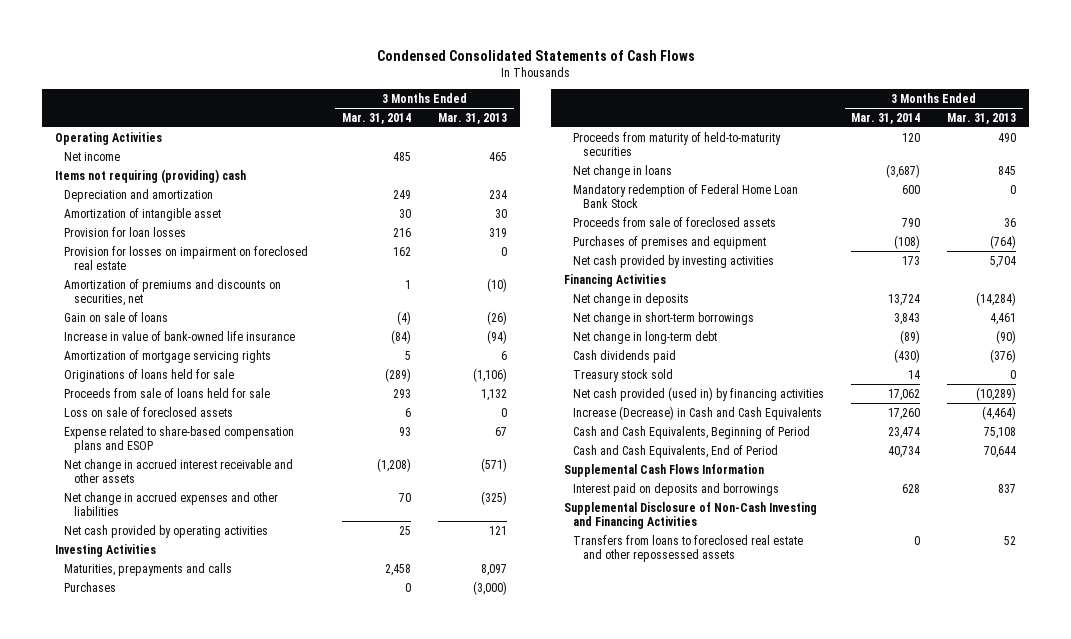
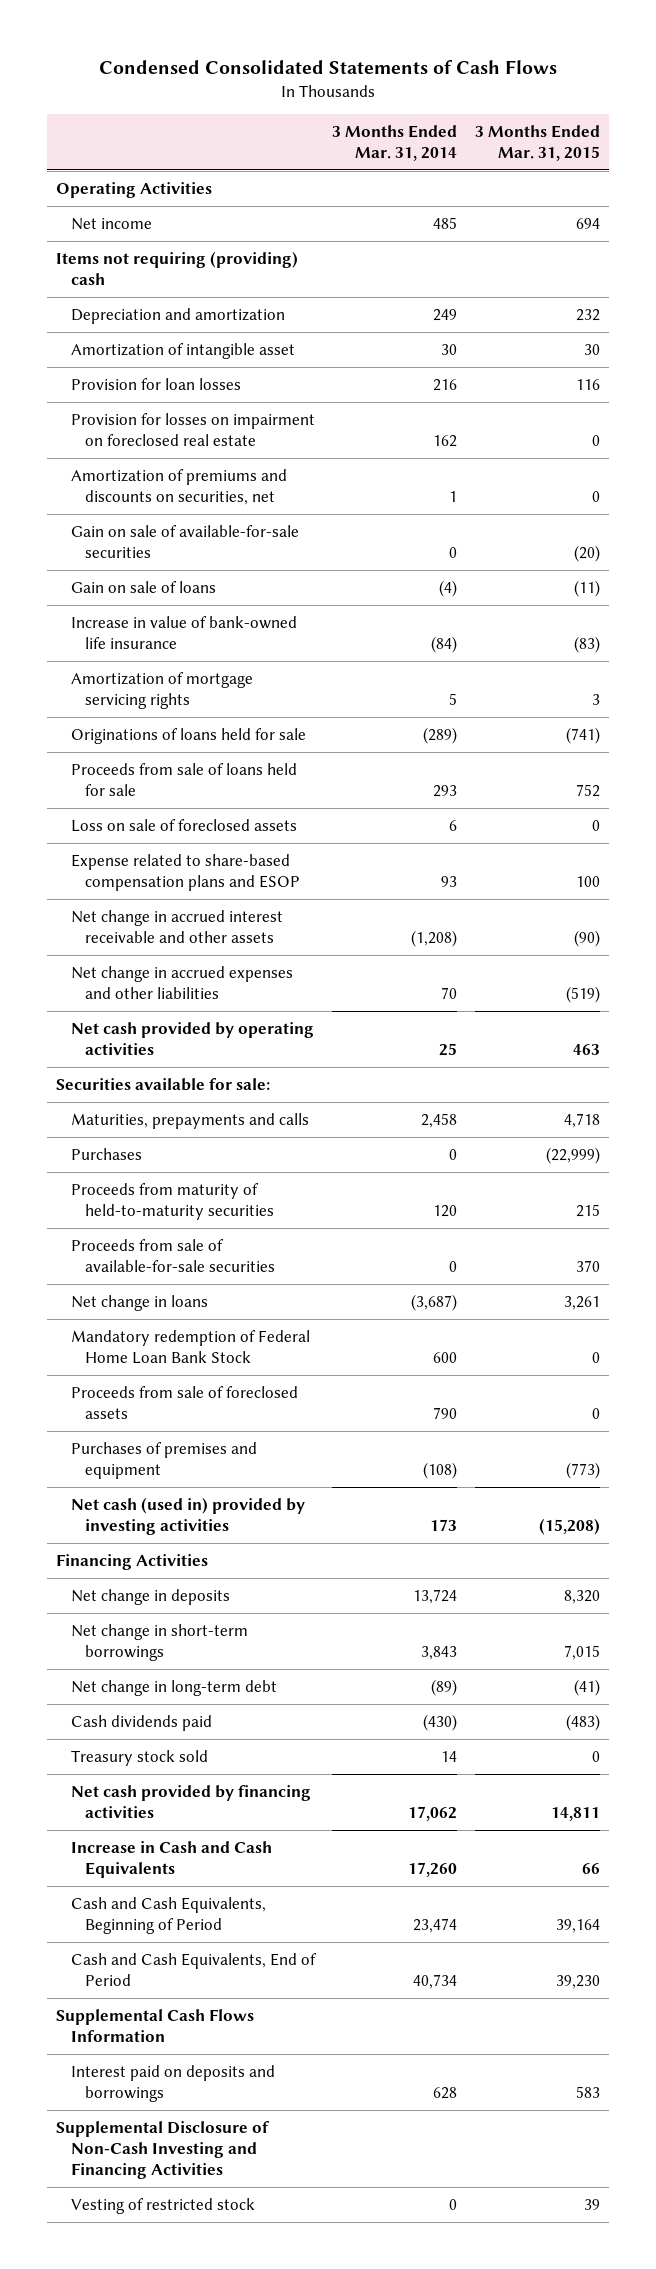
- | 3 Months Ended Mar. 31, 2014 | 3 Months Ended Mar. 31, 2013
+ | 3 Months Ended Mar. 31, 2014 | 3 Months Ended Mar. 31, 2015
+ Gain on sale of available-for-sale securities | 0 | (20)
- Investing Activities
+ Securities available for sale:
+ Proceeds from sale of available-for-sale securities | 0 | 370
- Net cash provided by investing activities | 173 | 5,704
+ Net cash (used in) provided by investing activities | 173 | (15,208)
- Net cash provided (used in) by financing activities | 17,062 | (10,289)
- Increase (Decrease) in Cash and Cash Equivalents | 17,260 | (4,464)
+ Net cash provided by financing activities | 17,062 | 14,811
+ Increase in Cash and Cash Equivalents | 17,260 | 66
- Transfers from loans to foreclosed real estate and other repossessed assets | 0 | 52
+ Vesting of restricted stock | 0 | 39

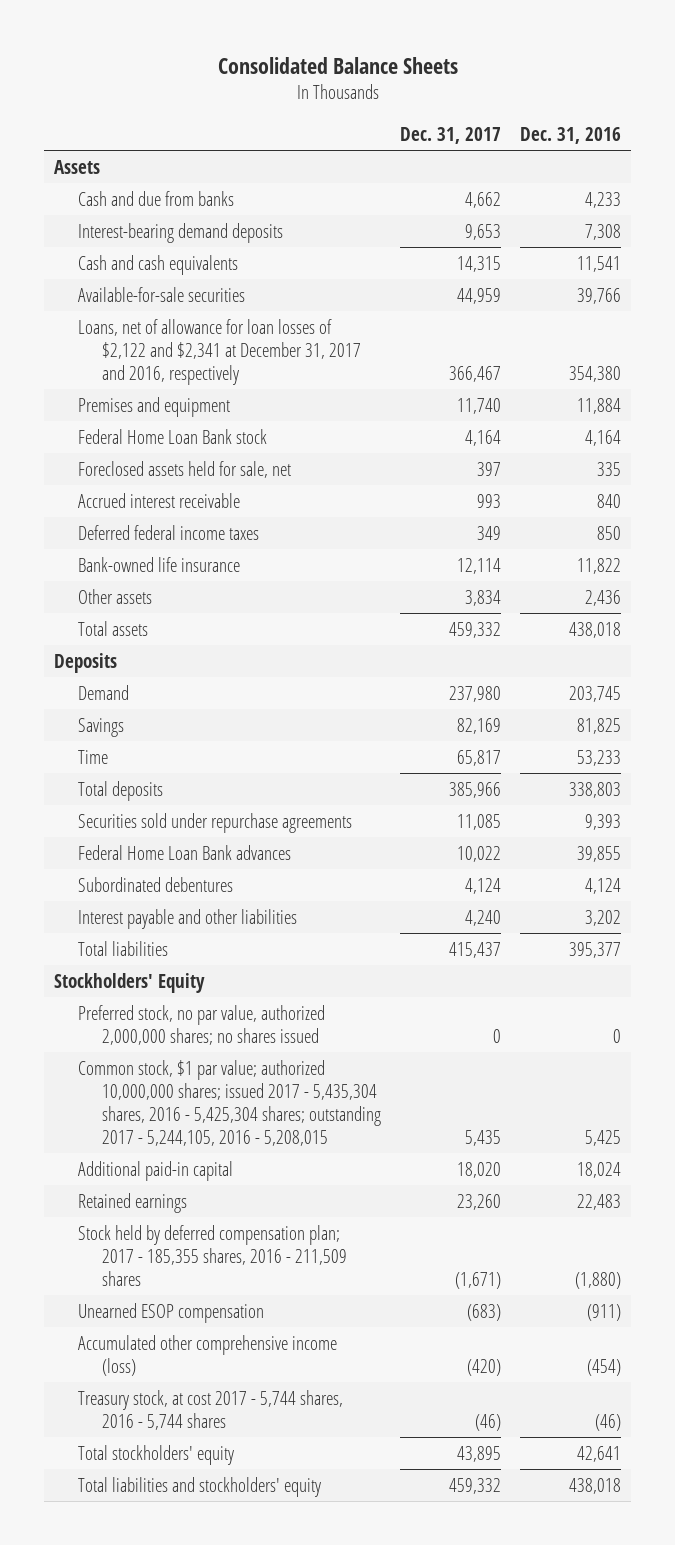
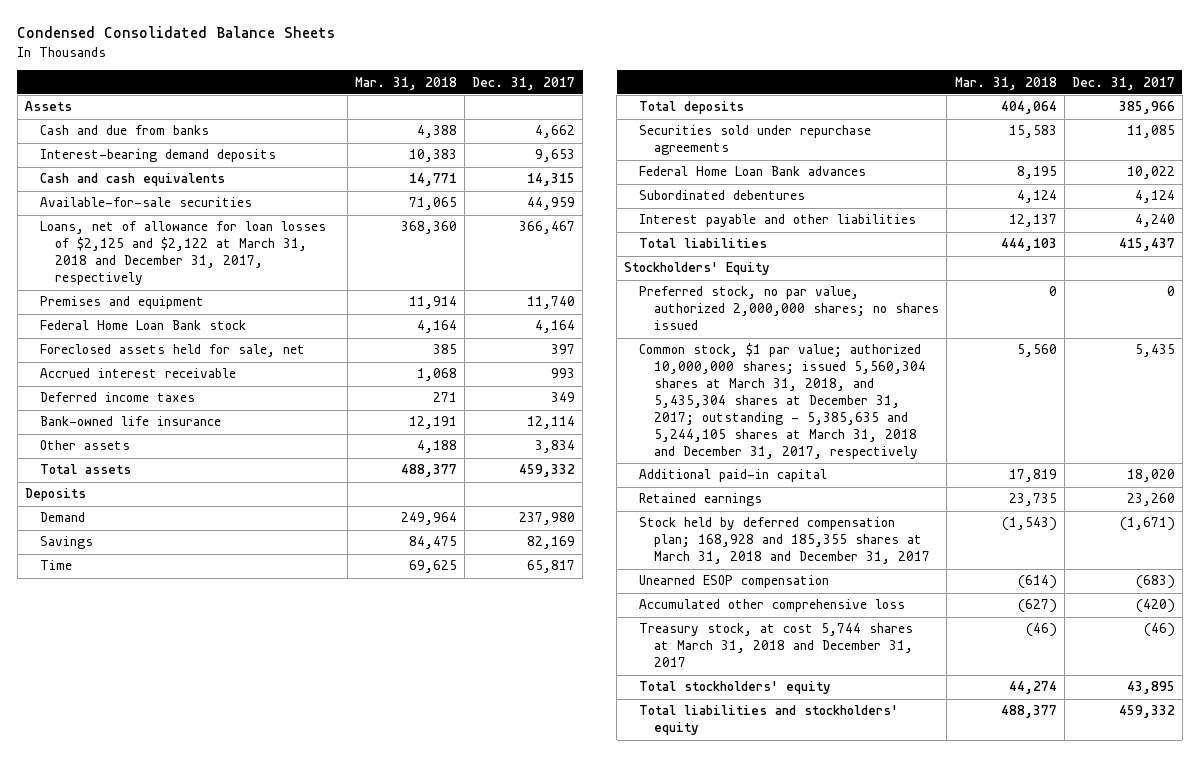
- Consolidated Balance Sheets
+ Condensed Consolidated Balance Sheets
- | Dec. 31, 2017 | Dec. 31, 2016
+ | Mar. 31, 2018 | Dec. 31, 2017
- Loans, net of allowance for loan losses of $2,122 and $2,341 at December 31, 2017 and 2016, respectively | 366,467 | 354,380
+ Loans, net of allowance for loan losses of $2,125 and $2,122 at March 31, 2018 and December 31, 2017, respectively | 368,360 | 366,467
- Deferred federal income taxes | 349 | 850
+ Deferred income taxes | 271 | 349
- Common stock, $1 par value; authorized 10,000,000 shares; issued 2017 - 5,435,304 shares, 2016 - 5,425,304 shares; outstanding 2017 - 5,244,105, 2016 - 5,208,015 | 5,435 | 5,425
+ Common stock, $1 par value; authorized 10,000,000 shares; issued 5,560,304 shares at March 31, 2018, and 5,435,304 shares at December 31, 2017; outstanding - 5,385,635 and 5,244,105 shares at March 31, 2018 and December 31, 2017, respectively | 5,560 | 5,435
- Stock held by deferred compensation plan; 2017 - 185,355 shares, 2016 - 211,509 shares | (1,671) | (1,880)
+ Stock held by deferred compensation plan; 168,928 and 185,355 shares at March 31, 2018 and December 31, 2017 | (1,543) | (1,671)
- Accumulated other comprehensive income (loss) | (420) | (454)
- Treasury stock, at cost 2017 - 5,744 shares, 2016 - 5,744 shares | (46) | (46)
+ Accumulated other comprehensive loss | (627) | (420)
+ Treasury stock, at cost 5,744 shares at March 31, 2018 and December 31, 2017 | (46) | (46)

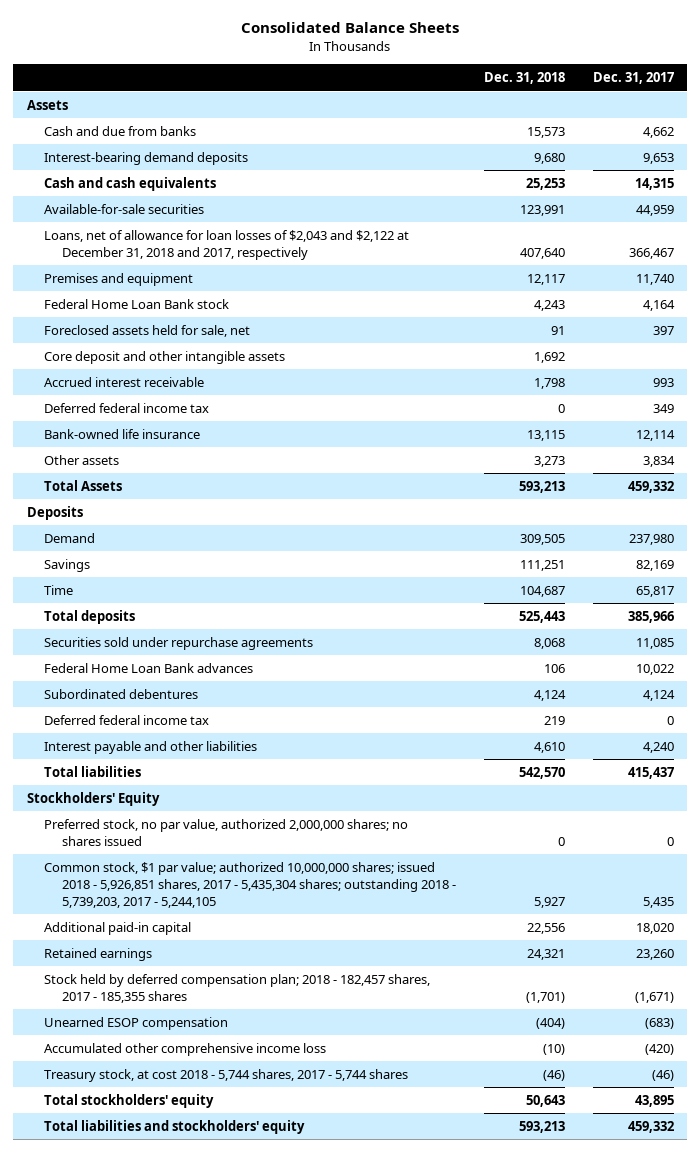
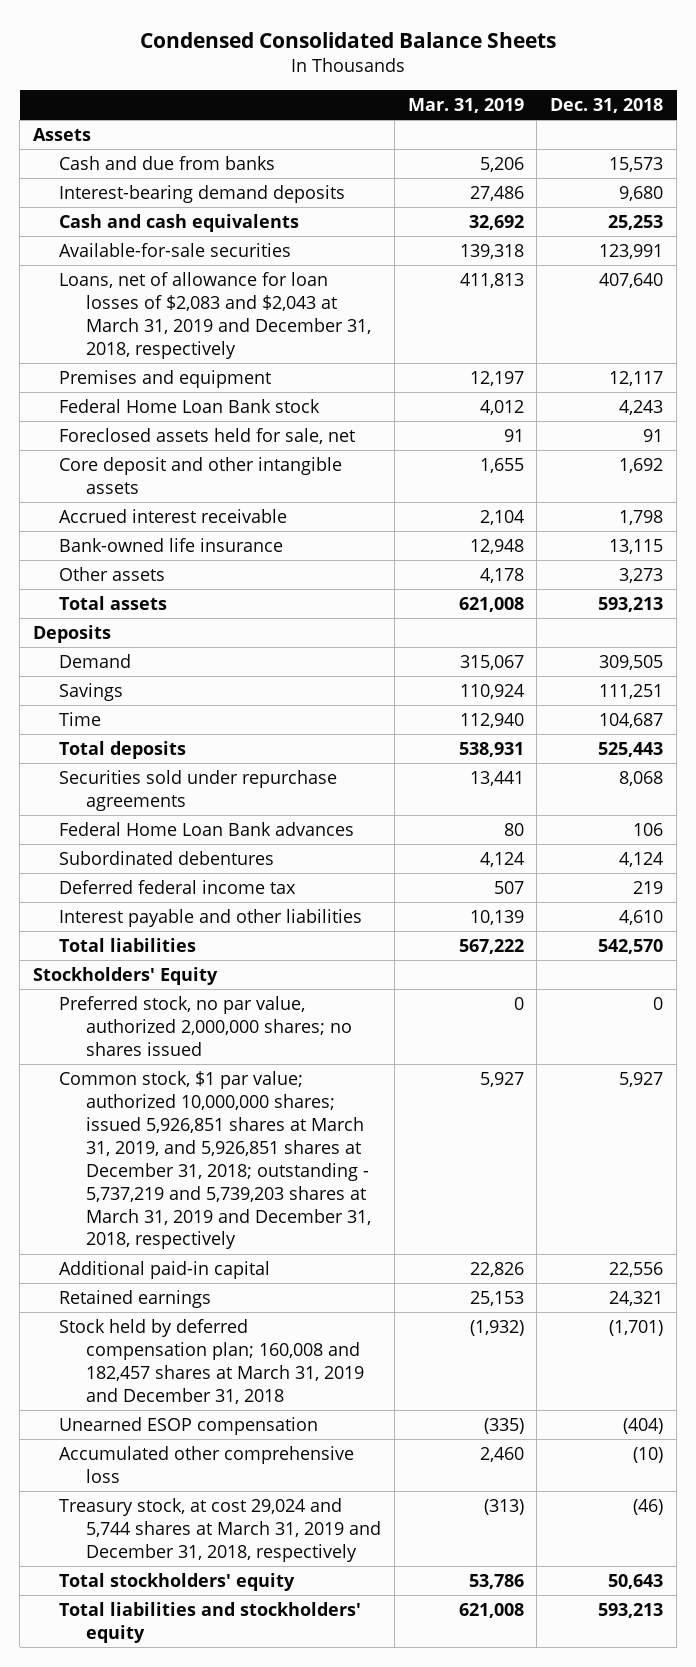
- Consolidated Balance Sheets
+ Condensed Consolidated Balance Sheets
- | Dec. 31, 2018 | Dec. 31, 2017
+ | Mar. 31, 2019 | Dec. 31, 2018
- Loans, net of allowance for loan losses of $2,043 and $2,122 at December 31, 2018 and 2017, respectively | 407,640 | 366,467
+ Loans, net of allowance for loan losses of $2,083 and $2,043 at March 31, 2019 and December 31, 2018, respectively | 411,813 | 407,640
- Deferred federal income tax | 0 | 349
- Total Assets | 593,213 | 459,332
+ Total assets | 621,008 | 593,213
- Common stock, $1 par value; authorized 10,000,000 shares; issued 2018 - 5,926,851 shares, 2017 - 5,435,304 shares; outstanding 2018 - 5,739,203, 2017 - 5,244,105 | 5,927 | 5,435
+ Common stock, $1 par value; authorized 10,000,000 shares; issued 5,926,851 shares at March 31, 2019, and 5,926,851 shares at December 31, 2018; outstanding - 5,737,219 and 5,739,203 shares at March 31, 2019 and December 31, 2018, respectively | 5,927 | 5,927
- Stock held by deferred compensation plan; 2018 - 182,457 shares, 2017 - 185,355 shares | (1,701) | (1,671)
+ Stock held by deferred compensation plan; 160,008 and 182,457 shares at March 31, 2019 and December 31, 2018 | (1,932) | (1,701)
- Accumulated other comprehensive income loss | (10) | (420)
- Treasury stock, at cost 2018 - 5,744 shares, 2017 - 5,744 shares | (46) | (46)
+ Accumulated other comprehensive loss | 2,460 | (10)
+ Treasury stock, at cost 29,024 and 5,744 shares at March 31, 2019 and December 31, 2018, respectively | (313) | (46)

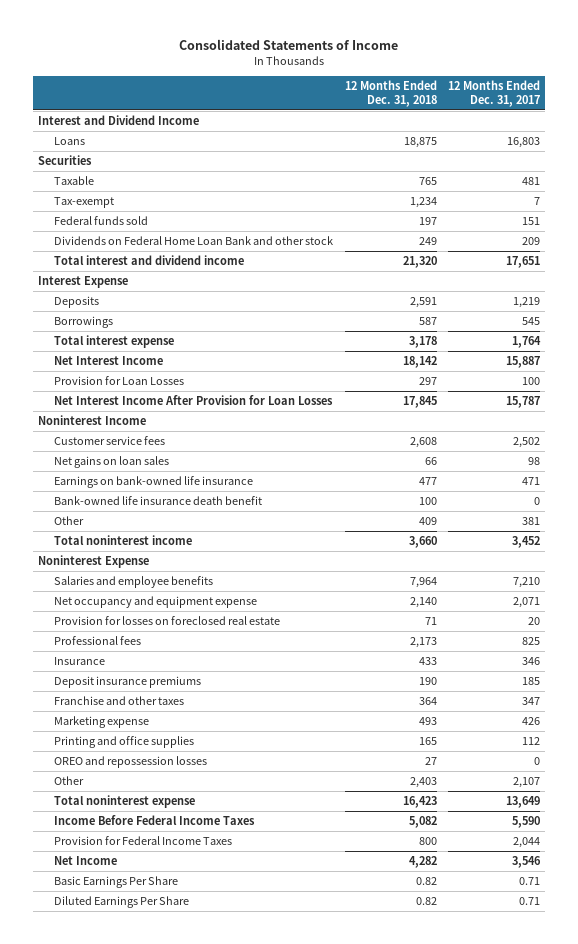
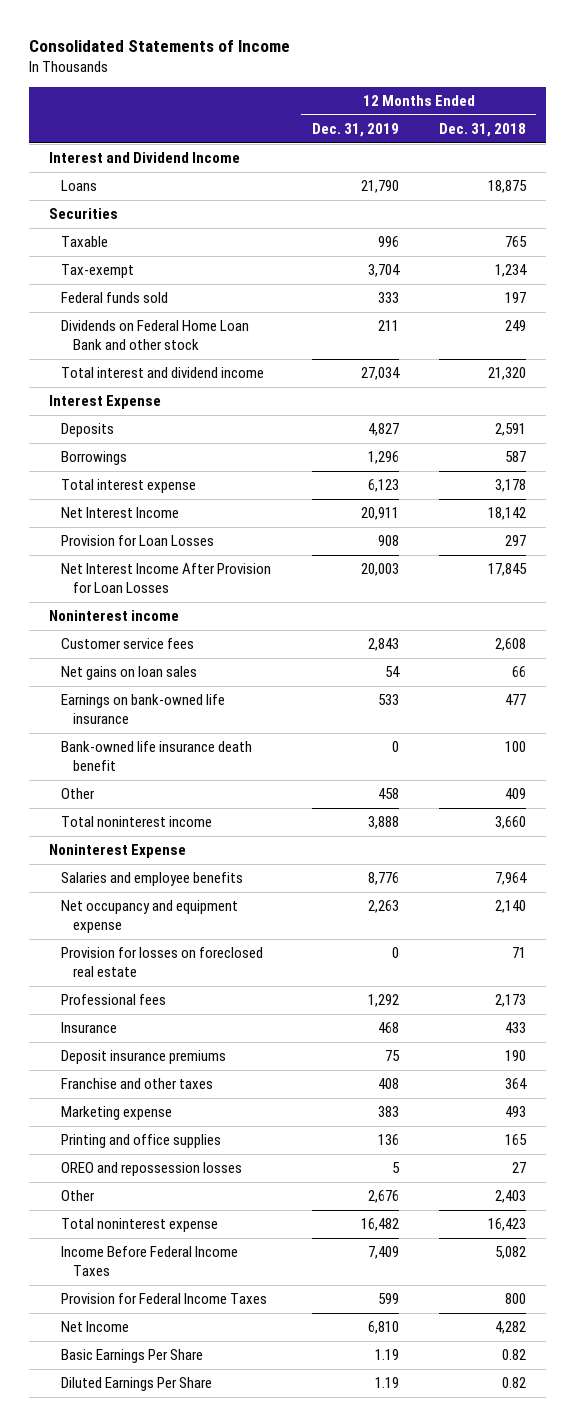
- | 12 Months Ended Dec. 31, 2018 | 12 Months Ended Dec. 31, 2017
+ | 12 Months Ended Dec. 31, 2019 | 12 Months Ended Dec. 31, 2018
- Noninterest Income
+ Noninterest income

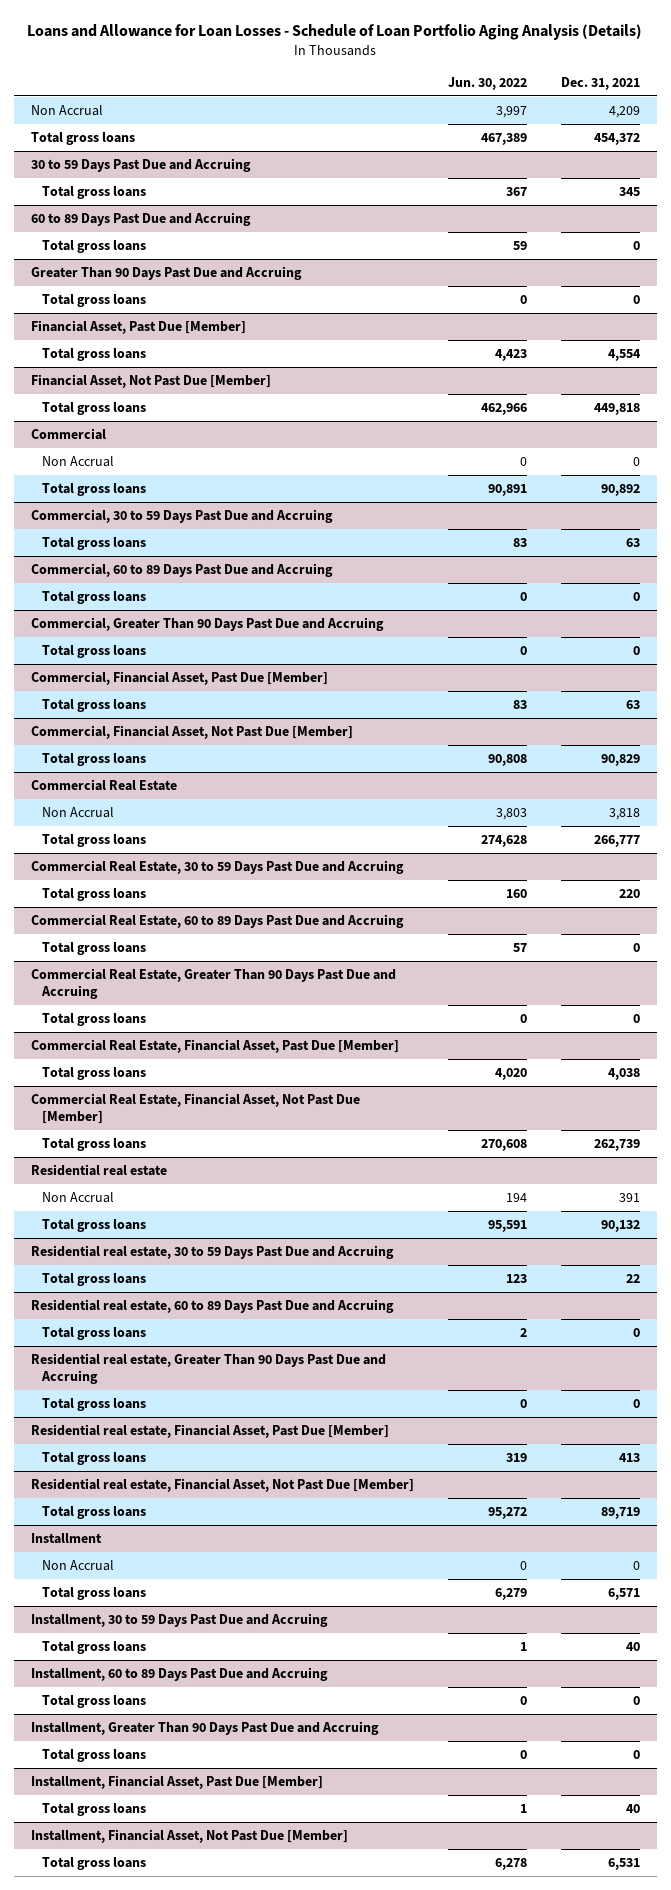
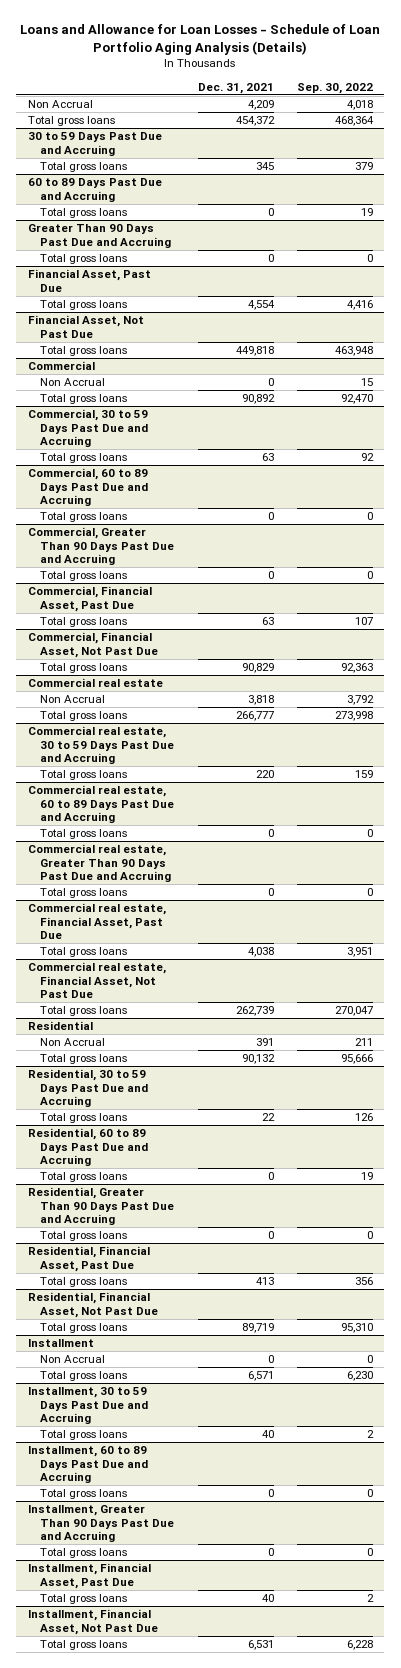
- | Jun. 30, 2022 | Dec. 31, 2021
+ | Dec. 31, 2021 | Sep. 30, 2022
- Financial Asset, Past Due [Member]
+ Financial Asset, Past Due
- Financial Asset, Not Past Due [Member]
+ Financial Asset, Not Past Due
- Commercial, Financial Asset, Past Due [Member]
+ Commercial, Financial Asset, Past Due
- Commercial, Financial Asset, Not Past Due [Member]
+ Commercial, Financial Asset, Not Past Due
- Commercial Real Estate
+ Commercial real estate
- Commercial Real Estate, 30 to 59 Days Past Due and Accruing
+ Commercial real estate, 30 to 59 Days Past Due and Accruing
- Commercial Real Estate, 60 to 89 Days Past Due and Accruing
+ Commercial real estate, 60 to 89 Days Past Due and Accruing
- Commercial Real Estate, Greater Than 90 Days Past Due and Accruing
+ Commercial real estate, Greater Than 90 Days Past Due and Accruing
- Commercial Real Estate, Financial Asset, Past Due [Member]
+ Commercial real estate, Financial Asset, Past Due
- Commercial Real Estate, Financial Asset, Not Past Due [Member]
+ Commercial real estate, Financial Asset, Not Past Due
- Residential real estate
+ Residential
- Residential real estate, 30 to 59 Days Past Due and Accruing
+ Residential, 30 to 59 Days Past Due and Accruing
- Residential real estate, 60 to 89 Days Past Due and Accruing
+ Residential, 60 to 89 Days Past Due and Accruing
- Residential real estate, Greater Than 90 Days Past Due and Accruing
+ Residential, Greater Than 90 Days Past Due and Accruing
- Residential real estate, Financial Asset, Past Due [Member]
+ Residential, Financial Asset, Past Due
- Residential real estate, Financial Asset, Not Past Due [Member]
+ Residential, Financial Asset, Not Past Due
- Installment, Financial Asset, Past Due [Member]
+ Installment, Financial Asset, Past Due
- Installment, Financial Asset, Not Past Due [Member]
+ Installment, Financial Asset, Not Past Due

